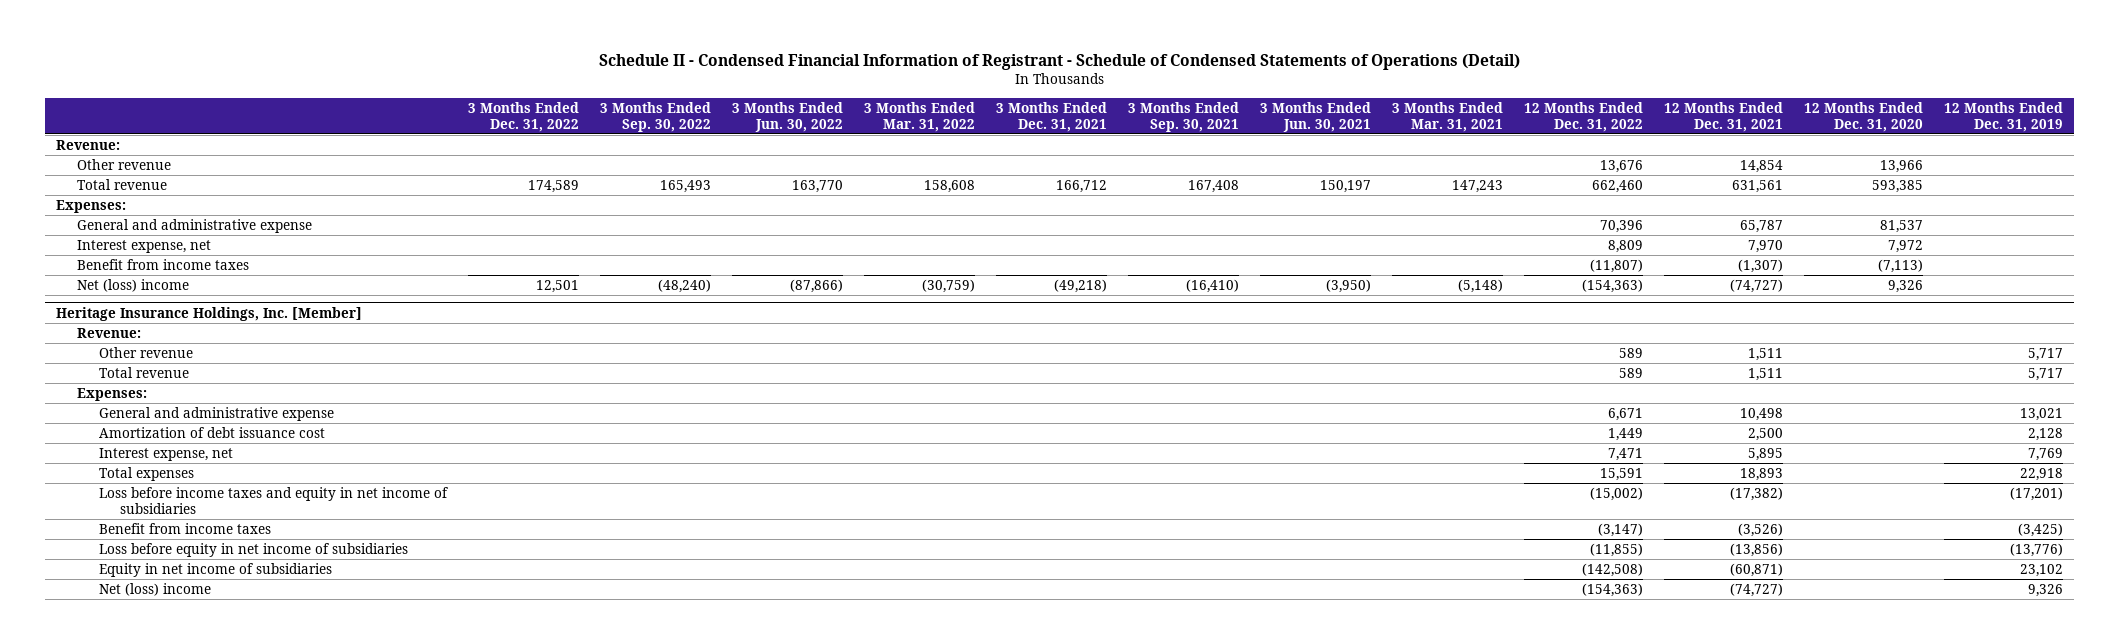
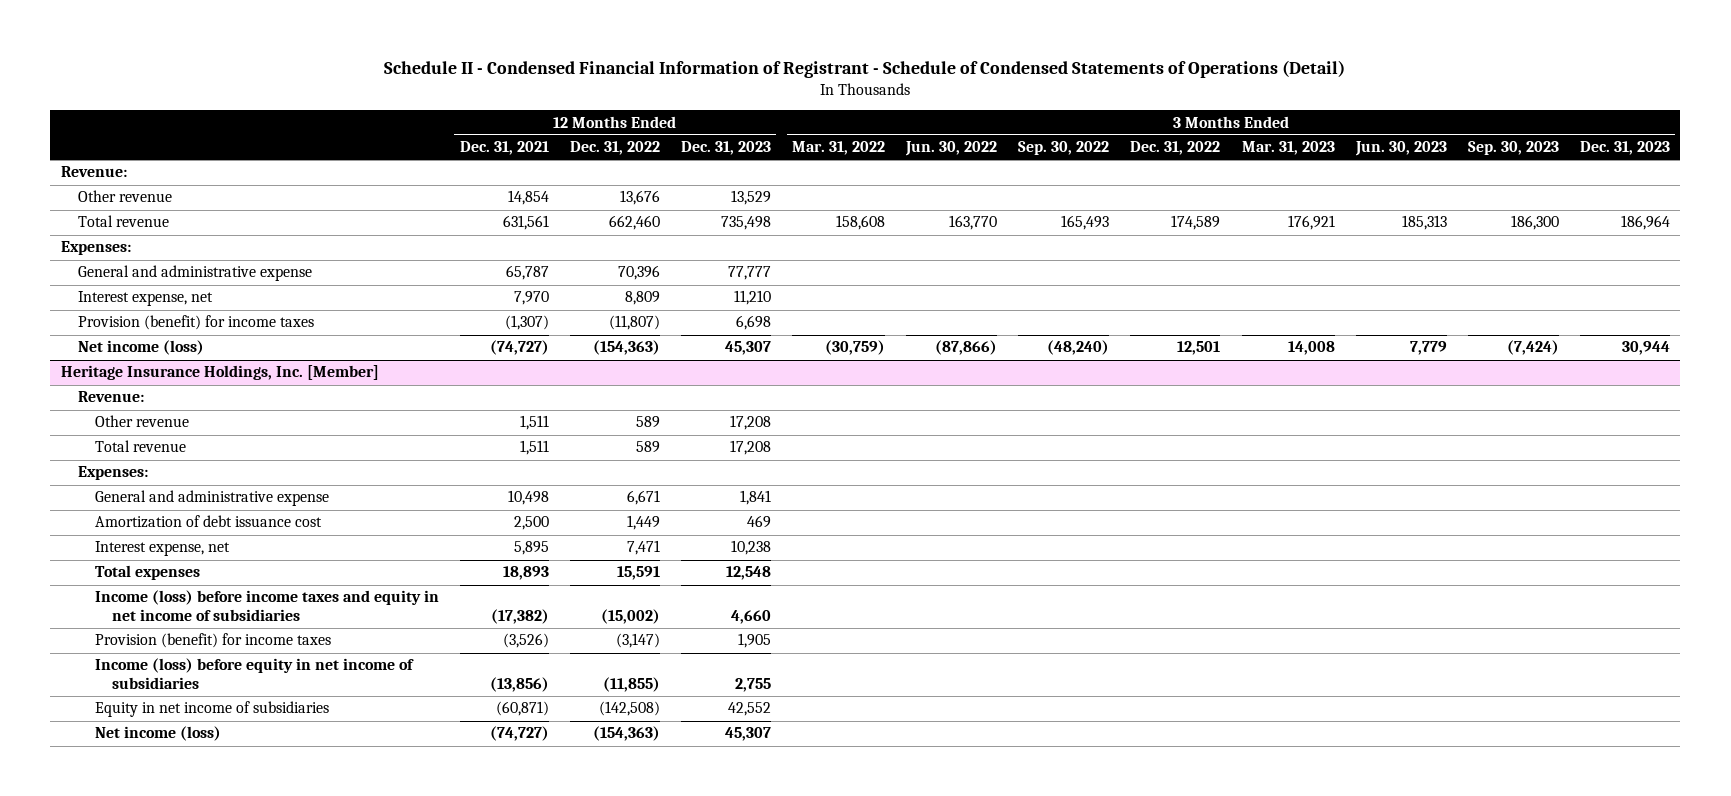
- | 3 Months Ended Dec. 31, 2022 | 3 Months Ended Sep. 30, 2022 | 3 Months Ended Jun. 30, 2022 | 3 Months Ended Mar. 31, 2022 | 3 Months Ended Dec. 31, 2021 | 3 Months Ended Sep. 30, 2021 | 3 Months Ended Jun. 30, 2021 | 3 Months Ended Mar. 31, 2021 | 12 Months Ended Dec. 31, 2022 | 12 Months Ended Dec. 31, 2021 | 12 Months Ended Dec. 31, 2020 | 12 Months Ended Dec. 31, 2019
+ | 12 Months Ended Dec. 31, 2021 | 12 Months Ended Dec. 31, 2022 | 12 Months Ended Dec. 31, 2023 | 3 Months Ended Mar. 31, 2022 | 3 Months Ended Jun. 30, 2022 | 3 Months Ended Sep. 30, 2022 | 3 Months Ended Dec. 31, 2022 | 3 Months Ended Mar. 31, 2023 | 3 Months Ended Jun. 30, 2023 | 3 Months Ended Sep. 30, 2023 | 3 Months Ended Dec. 31, 2023
- Benefit from income taxes | | | | | | | | | (11,807) | (1,307) | (7,113) |
- Net (loss) income | 12,501 | (48,240) | (87,866) | (30,759) | (49,218) | (16,410) | (3,950) | (5,148) | (154,363) | (74,727) | 9,326 |
+ Provision (benefit) for income taxes | (1,307) | (11,807) | 6,698 | | | | | | | |
+ Net income (loss) | (74,727) | (154,363) | 45,307 | (30,759) | (87,866) | (48,240) | 12,501 | 14,008 | 7,779 | (7,424) | 30,944
@ Heritage Insurance Holdings, Inc. [Member]
- Loss before income taxes and equity in net income of subsidiaries | | | | | | | | | (15,002) | (17,382) | | (17,201)
- Benefit from income taxes | | | | | | | | | (3,147) | (3,526) | | (3,425)
- Loss before equity in net income of subsidiaries | | | | | | | | | (11,855) | (13,856) | | (13,776)
+ Income (loss) before income taxes and equity in net income of subsidiaries | (17,382) | (15,002) | 4,660 | | | | | | | |
+ Provision (benefit) for income taxes | (3,526) | (3,147) | 1,905 | | | | | | | |
+ Income (loss) before equity in net income of subsidiaries | (13,856) | (11,855) | 2,755 | | | | | | | |
- Net (loss) income | | | | | | | | | (154,363) | (74,727) | | 9,326
+ Net income (loss) | (74,727) | (154,363) | 45,307 | | | | | | | |

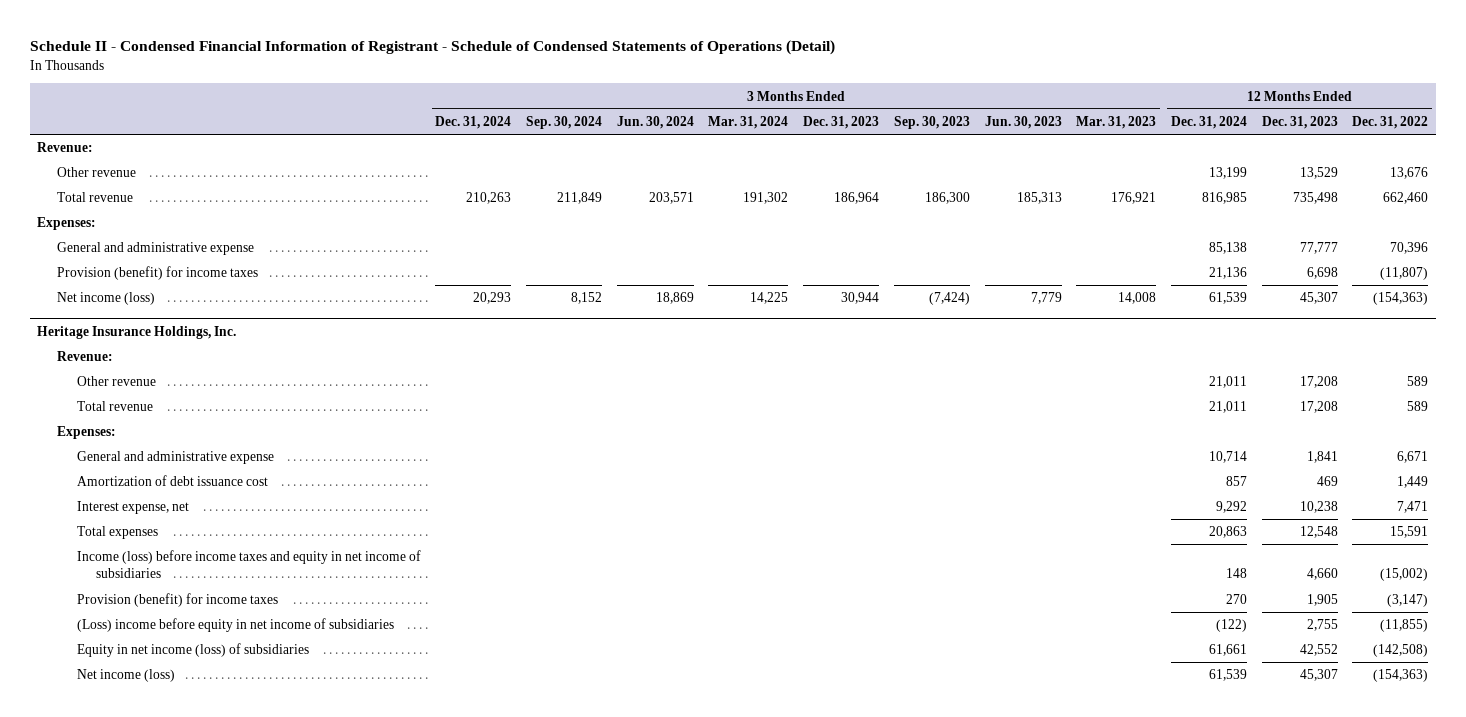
- | 12 Months Ended Dec. 31, 2021 | 12 Months Ended Dec. 31, 2022 | 12 Months Ended Dec. 31, 2023 | 3 Months Ended Mar. 31, 2022 | 3 Months Ended Jun. 30, 2022 | 3 Months Ended Sep. 30, 2022 | 3 Months Ended Dec. 31, 2022 | 3 Months Ended Mar. 31, 2023 | 3 Months Ended Jun. 30, 2023 | 3 Months Ended Sep. 30, 2023 | 3 Months Ended Dec. 31, 2023
+ | 3 Months Ended Dec. 31, 2024 | 3 Months Ended Sep. 30, 2024 | 3 Months Ended Jun. 30, 2024 | 3 Months Ended Mar. 31, 2024 | 3 Months Ended Dec. 31, 2023 | 3 Months Ended Sep. 30, 2023 | 3 Months Ended Jun. 30, 2023 | 3 Months Ended Mar. 31, 2023 | 12 Months Ended Dec. 31, 2024 | 12 Months Ended Dec. 31, 2023 | 12 Months Ended Dec. 31, 2022
- Interest expense, net | 7,970 | 8,809 | 11,210 | | | | | | | |
- Heritage Insurance Holdings, Inc. [Member]
+ Heritage Insurance Holdings, Inc.
- Income (loss) before equity in net income of subsidiaries | (13,856) | (11,855) | 2,755 | | | | | | | |
- Equity in net income of subsidiaries | (60,871) | (142,508) | 42,552 | | | | | | | |
+ (Loss) income before equity in net income of subsidiaries | | | | | | | | | (122) | 2,755 | (11,855)
+ Equity in net income (loss) of subsidiaries | | | | | | | | | 61,661 | 42,552 | (142,508)

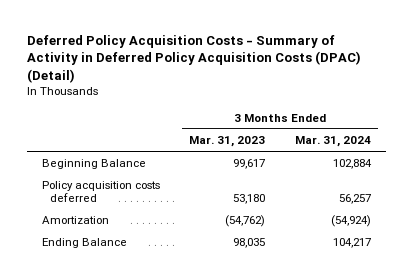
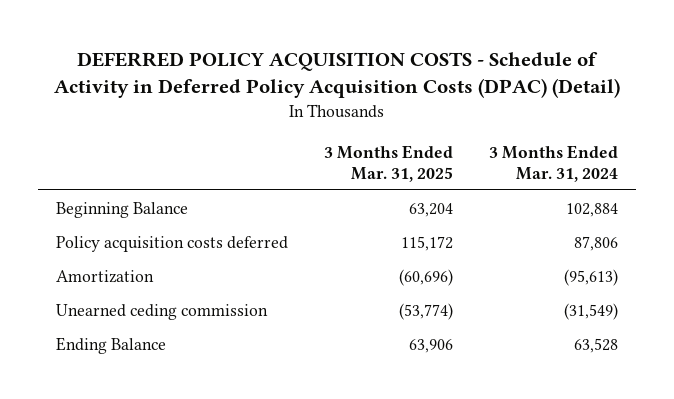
- Deferred Policy Acquisition Costs - Summary of Activity in Deferred Policy Acquisition Costs (DPAC) (Detail)
+ DEFERRED POLICY ACQUISITION COSTS - Schedule of Activity in Deferred Policy Acquisition Costs (DPAC) (Detail)
- | 3 Months Ended Mar. 31, 2023 | 3 Months Ended Mar. 31, 2024
+ | 3 Months Ended Mar. 31, 2025 | 3 Months Ended Mar. 31, 2024
- Policy acquisition costs deferred | 53,180 | 56,257
- Amortization | (54,762) | (54,924)
- Ending Balance | 98,035 | 104,217
+ Policy acquisition costs deferred | 115,172 | 87,806
+ Amortization | (60,696) | (95,613)
+ Unearned ceding commission | (53,774) | (31,549)
+ Ending Balance | 63,906 | 63,528

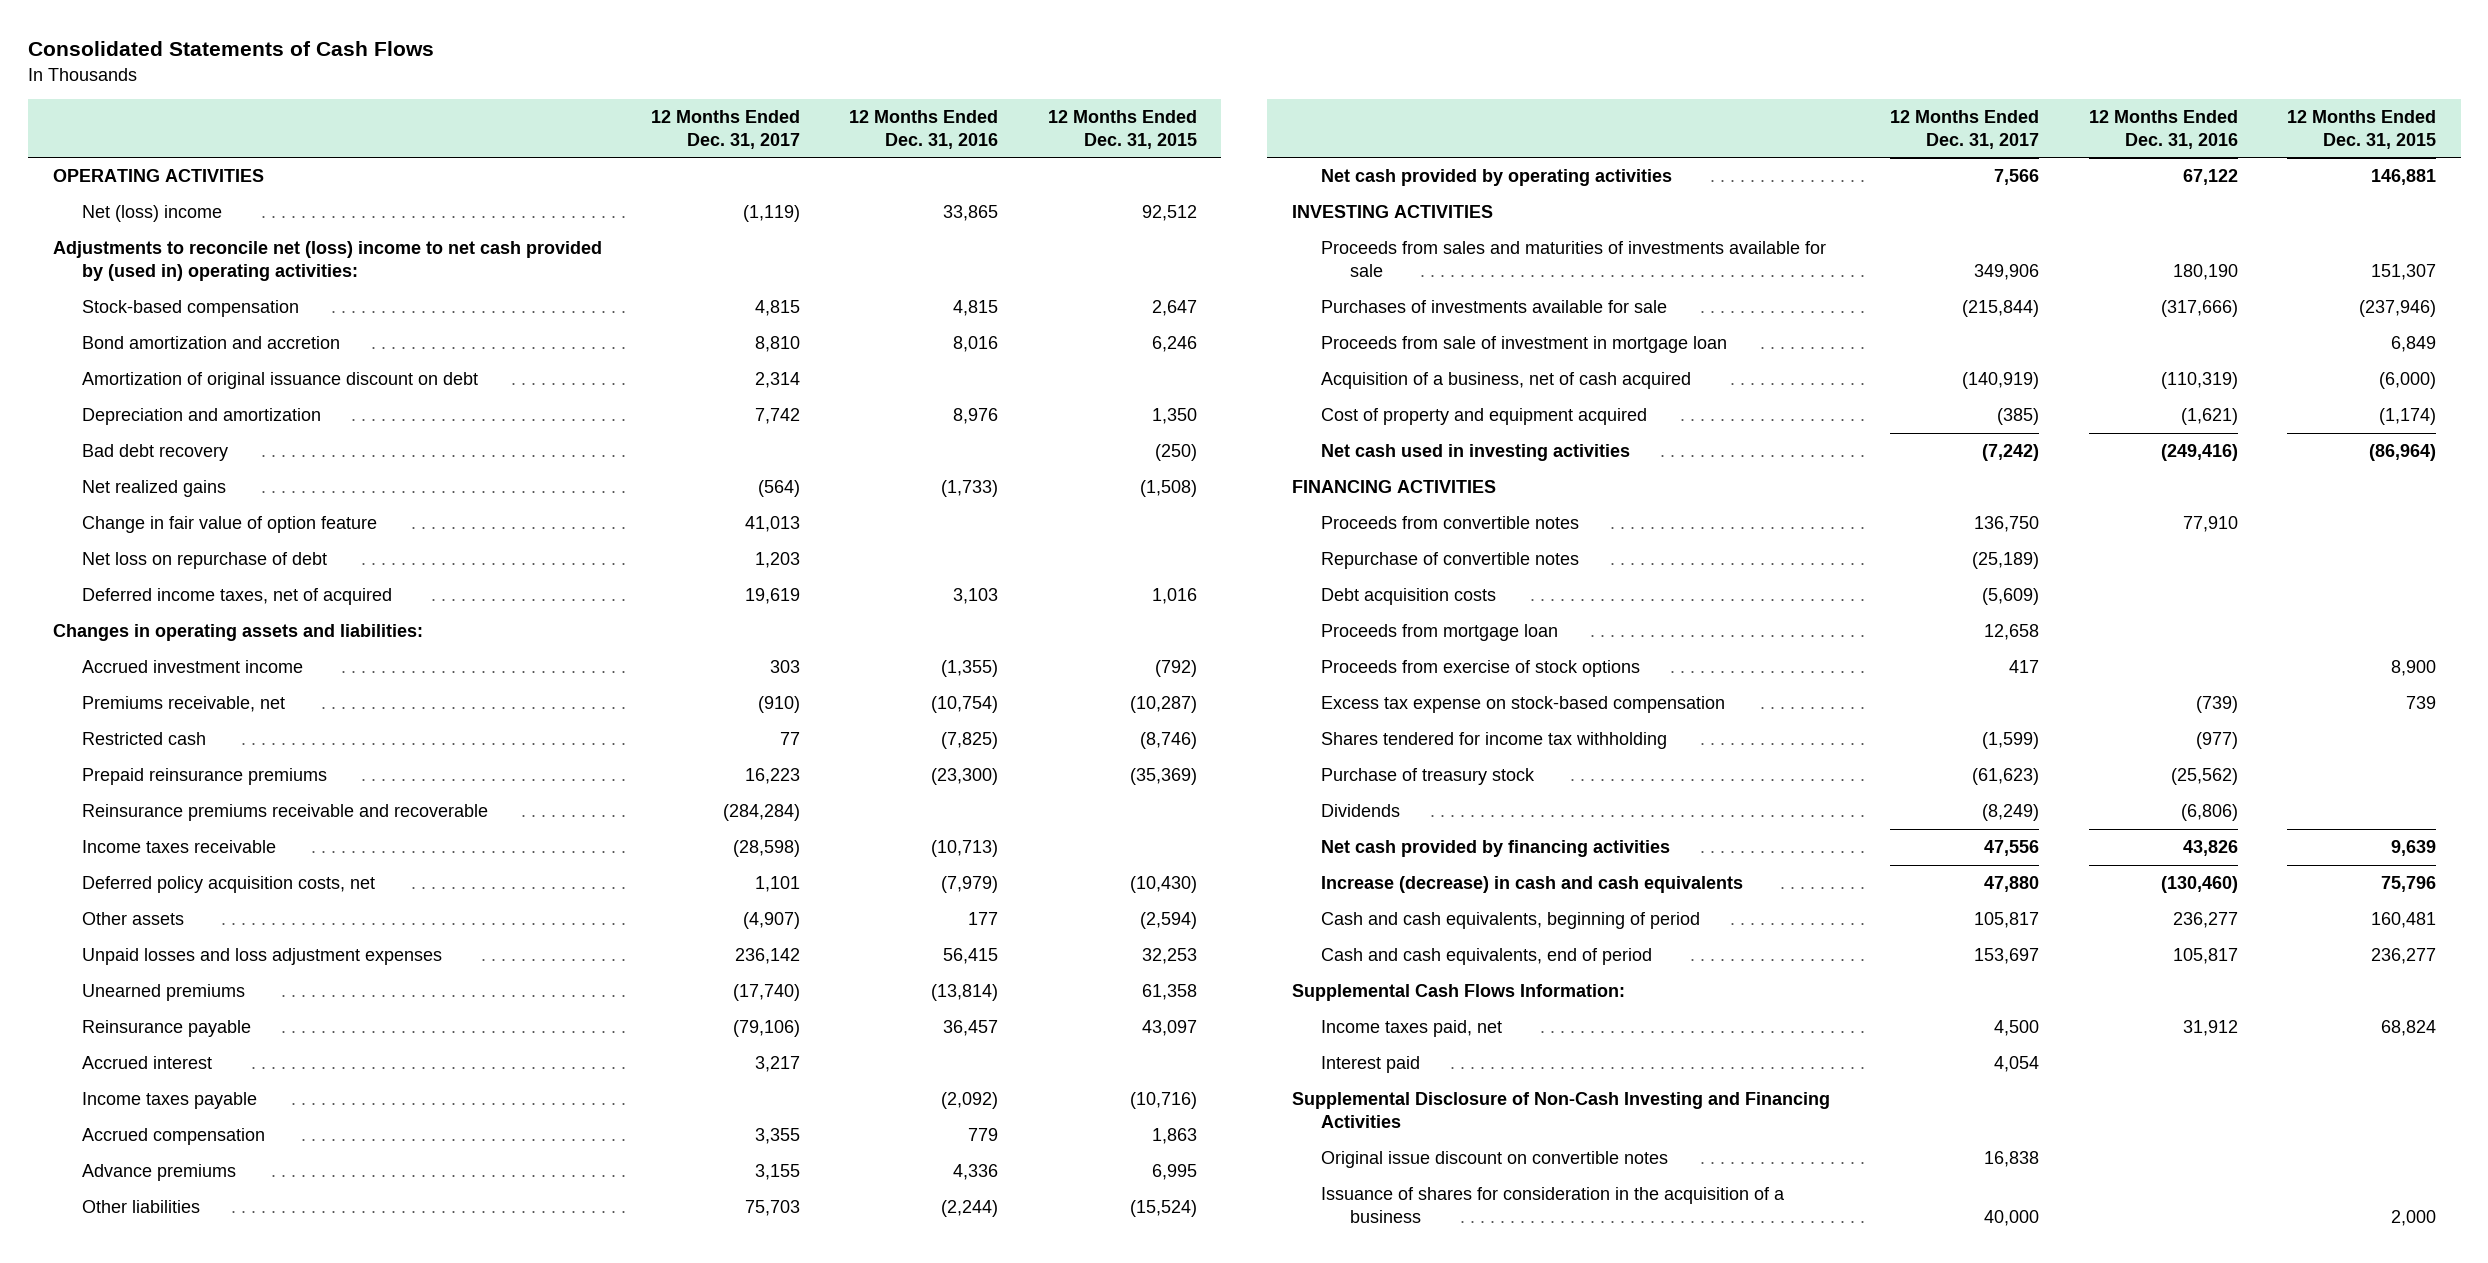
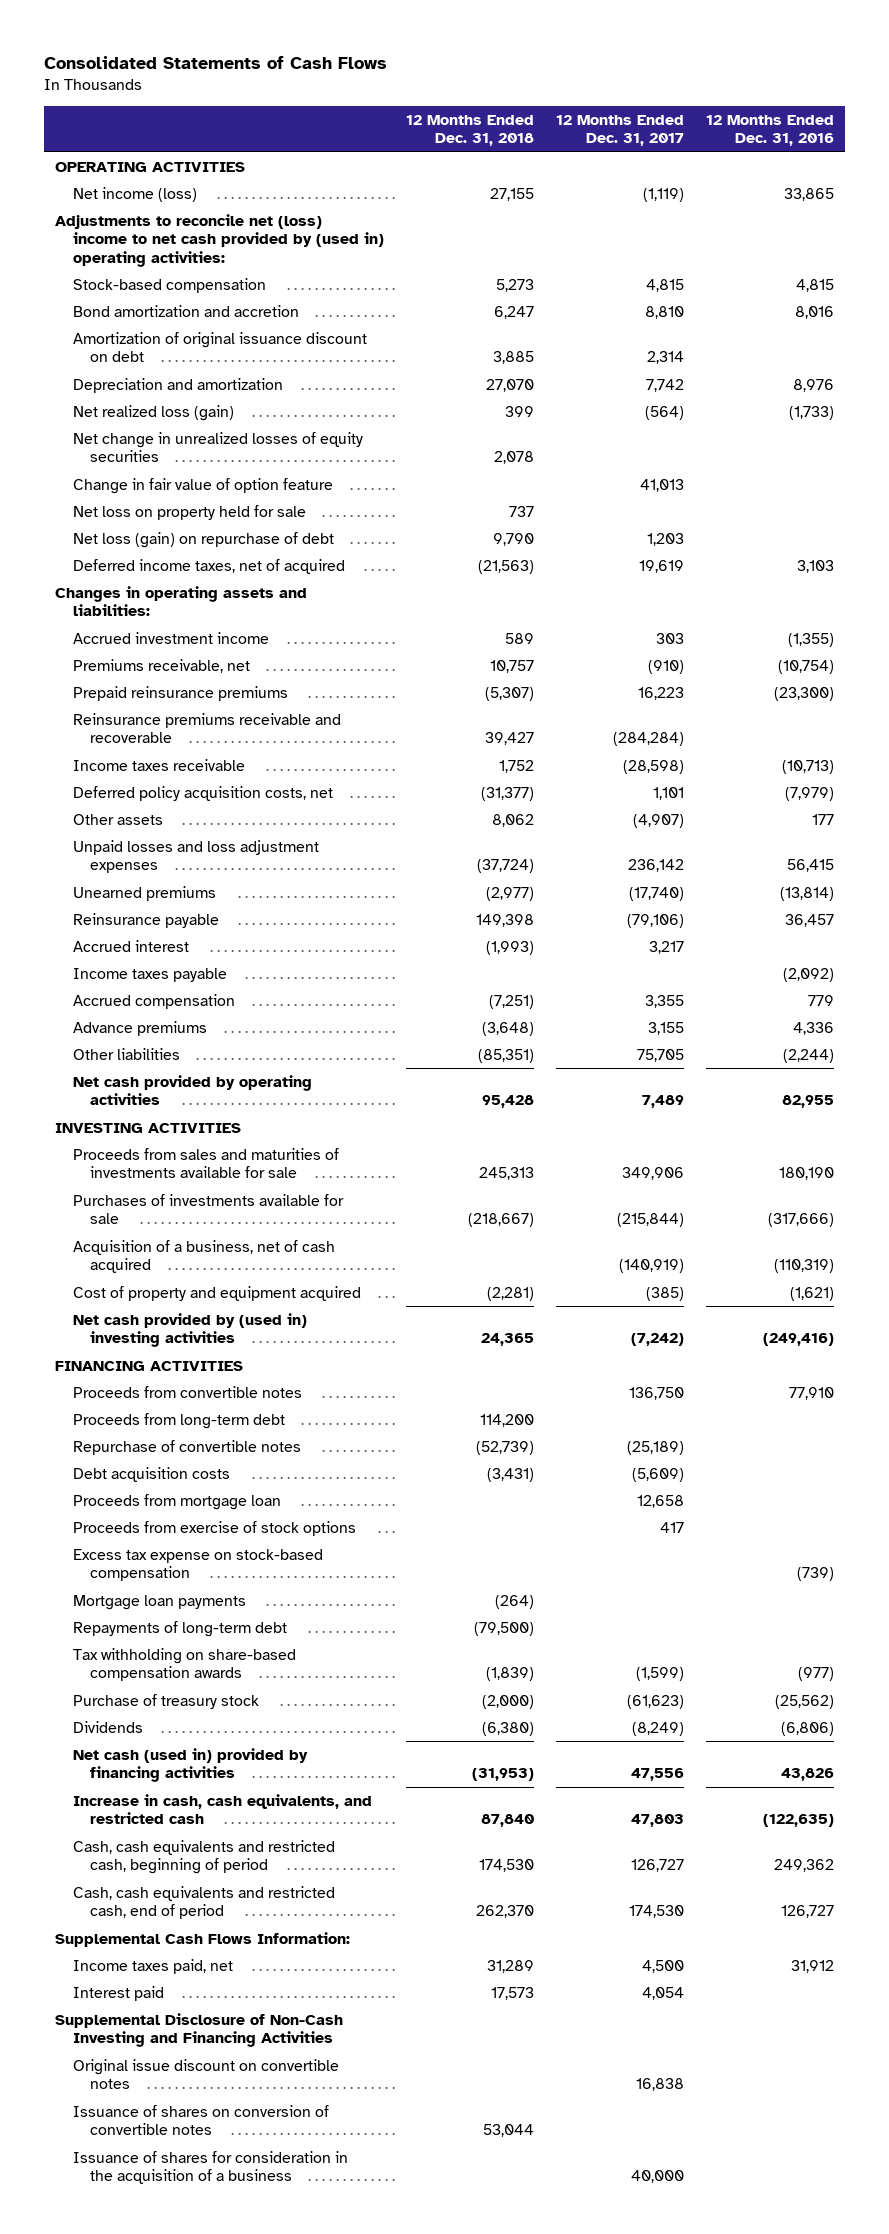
- | 12 Months Ended Dec. 31, 2017 | 12 Months Ended Dec. 31, 2016 | 12 Months Ended Dec. 31, 2015
+ | 12 Months Ended Dec. 31, 2018 | 12 Months Ended Dec. 31, 2017 | 12 Months Ended Dec. 31, 2016
- Net (loss) income | (1,119) | 33,865 | 92,512
+ Net income (loss) | 27,155 | (1,119) | 33,865
- Bad debt recovery | | | (250)
- Net realized gains | (564) | (1,733) | (1,508)
+ Net realized loss (gain) | 399 | (564) | (1,733)
+ Net change in unrealized losses of equity securities | 2,078 | |
- Net loss on repurchase of debt | 1,203 | |
+ Net loss on property held for sale | 737 | |
+ Net loss (gain) on repurchase of debt | 9,790 | 1,203 |
- Restricted cash | 77 | (7,825) | (8,746)
- Other liabilities | 75,703 | (2,244) | (15,524)
- Net cash provided by operating activities | 7,566 | 67,122 | 146,881
+ Other liabilities | (85,351) | 75,705 | (2,244)
+ Net cash provided by operating activities | 95,428 | 7,489 | 82,955
- Proceeds from sale of investment in mortgage loan | | | 6,849
- Net cash used in investing activities | (7,242) | (249,416) | (86,964)
+ Net cash provided by (used in) investing activities | 24,365 | (7,242) | (249,416)
+ Proceeds from long-term debt | 114,200 | |
- Shares tendered for income tax withholding | (1,599) | (977) |
+ Mortgage loan payments | (264) | |
+ Repayments of long-term debt | (79,500) | |
+ Tax withholding on share-based compensation awards | (1,839) | (1,599) | (977)
- Net cash provided by financing activities | 47,556 | 43,826 | 9,639
- Increase (decrease) in cash and cash equivalents | 47,880 | (130,460) | 75,796
- Cash and cash equivalents, beginning of period | 105,817 | 236,277 | 160,481
- Cash and cash equivalents, end of period | 153,697 | 105,817 | 236,277
+ Net cash (used in) provided by financing activities | (31,953) | 47,556 | 43,826
+ Increase in cash, cash equivalents, and restricted cash | 87,840 | 47,803 | (122,635)
+ Cash, cash equivalents and restricted cash, beginning of period | 174,530 | 126,727 | 249,362
+ Cash, cash equivalents and restricted cash, end of period | 262,370 | 174,530 | 126,727
+ Issuance of shares on conversion of convertible notes | 53,044 | |

